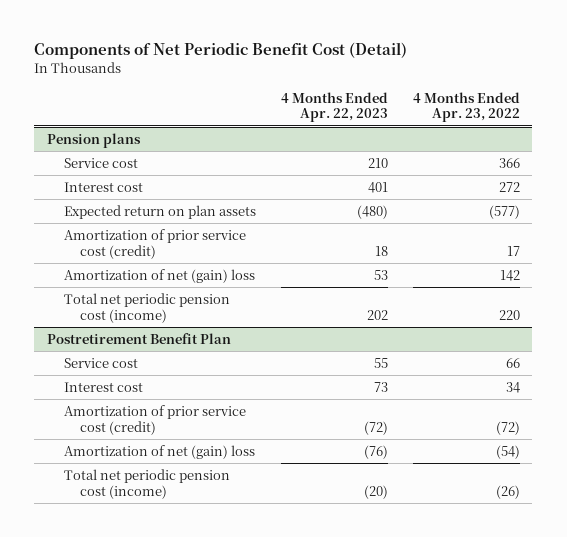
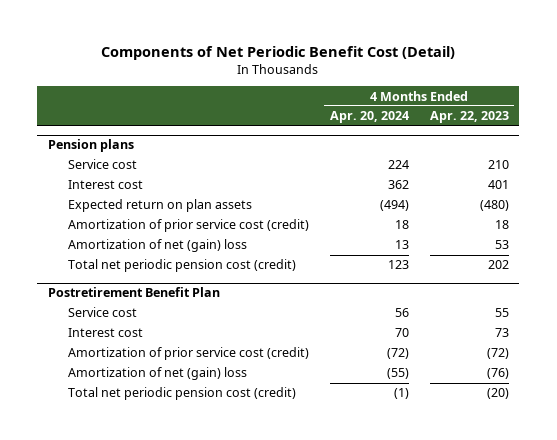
- | 4 Months Ended Apr. 22, 2023 | 4 Months Ended Apr. 23, 2022
+ | 4 Months Ended Apr. 20, 2024 | 4 Months Ended Apr. 22, 2023
@ Pension plans
- Total net periodic pension cost (income) | 202 | 220
+ Total net periodic pension cost (credit) | 123 | 202
@ Postretirement Benefit Plan
- Total net periodic pension cost (income) | (20) | (26)
+ Total net periodic pension cost (credit) | (1) | (20)

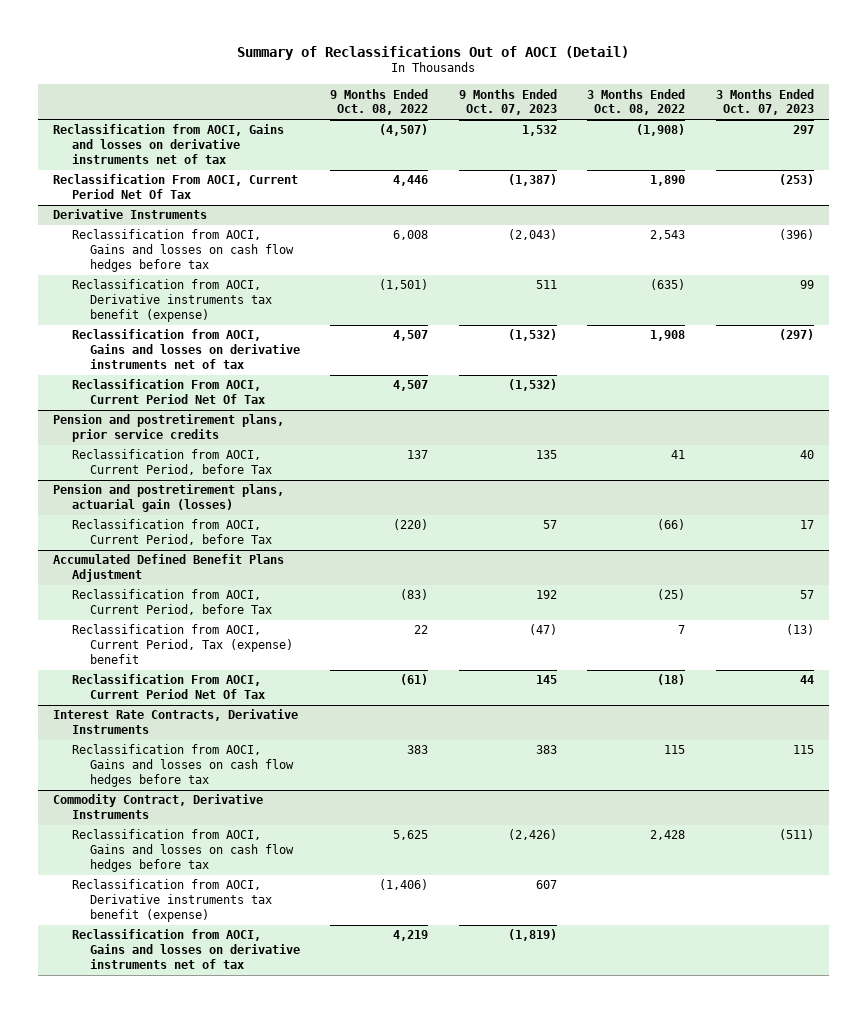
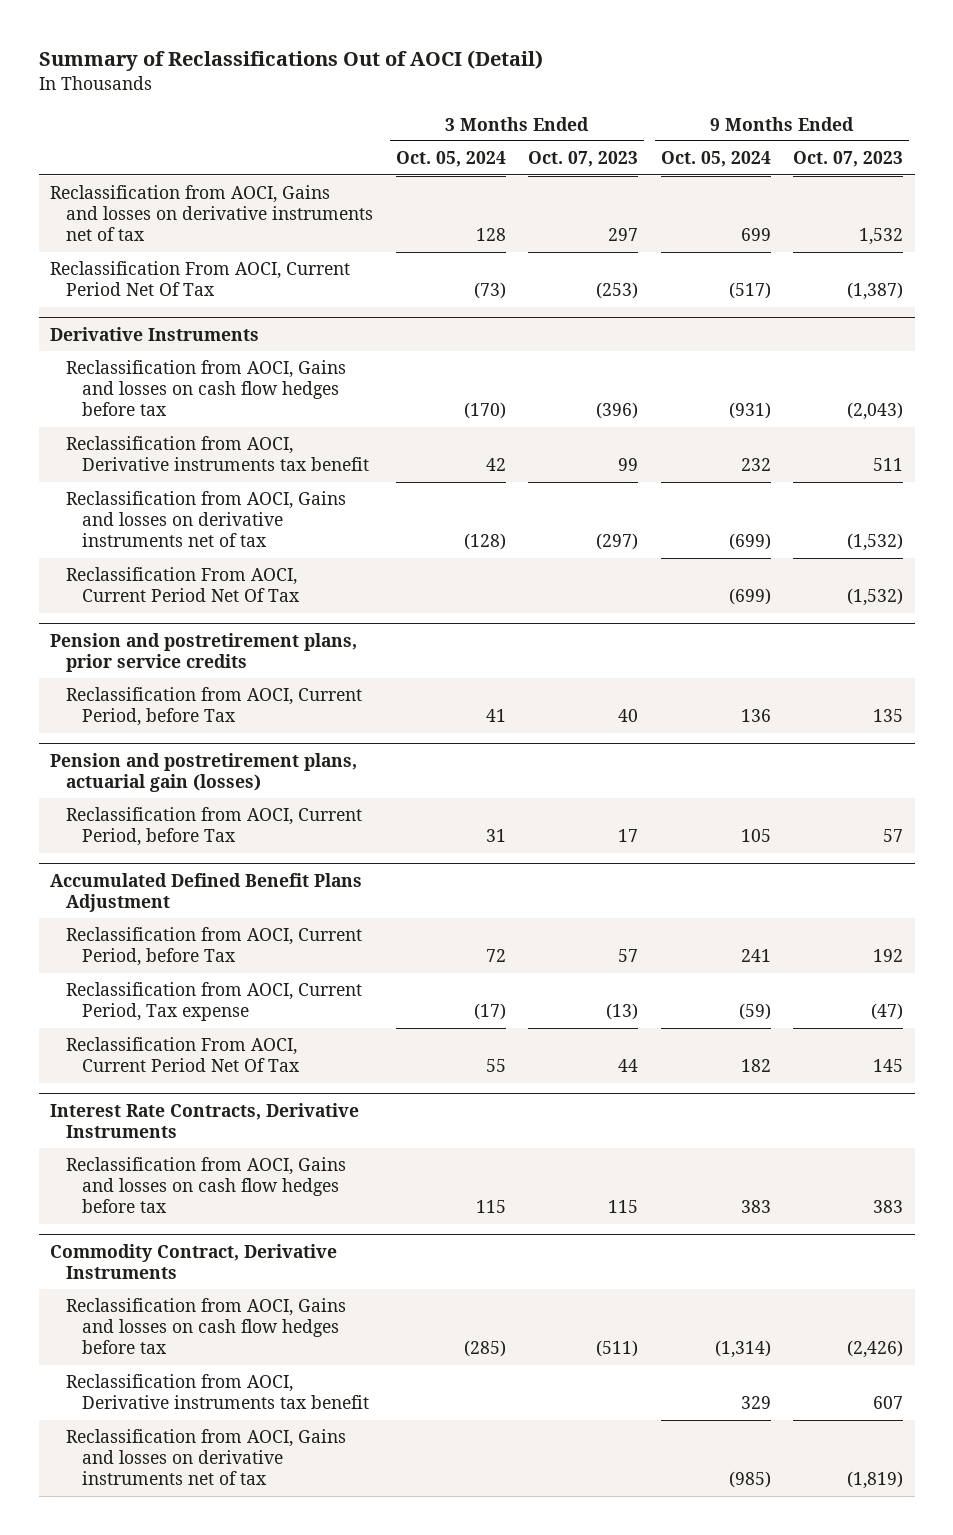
- | 9 Months Ended Oct. 08, 2022 | 9 Months Ended Oct. 07, 2023 | 3 Months Ended Oct. 08, 2022 | 3 Months Ended Oct. 07, 2023
+ | 3 Months Ended Oct. 05, 2024 | 3 Months Ended Oct. 07, 2023 | 9 Months Ended Oct. 05, 2024 | 9 Months Ended Oct. 07, 2023
@ Derivative Instruments
- Reclassification from AOCI, Derivative instruments tax benefit (expense) | (1,501) | 511 | (635) | 99
+ Reclassification from AOCI, Derivative instruments tax benefit | 42 | 99 | 232 | 511
@ Accumulated Defined Benefit Plans Adjustment
- Reclassification from AOCI, Current Period, Tax (expense) benefit | 22 | (47) | 7 | (13)
+ Reclassification from AOCI, Current Period, Tax expense | (17) | (13) | (59) | (47)
@ Commodity Contract, Derivative Instruments
- Reclassification from AOCI, Derivative instruments tax benefit (expense) | (1,406) | 607 | |
+ Reclassification from AOCI, Derivative instruments tax benefit | | | 329 | 607

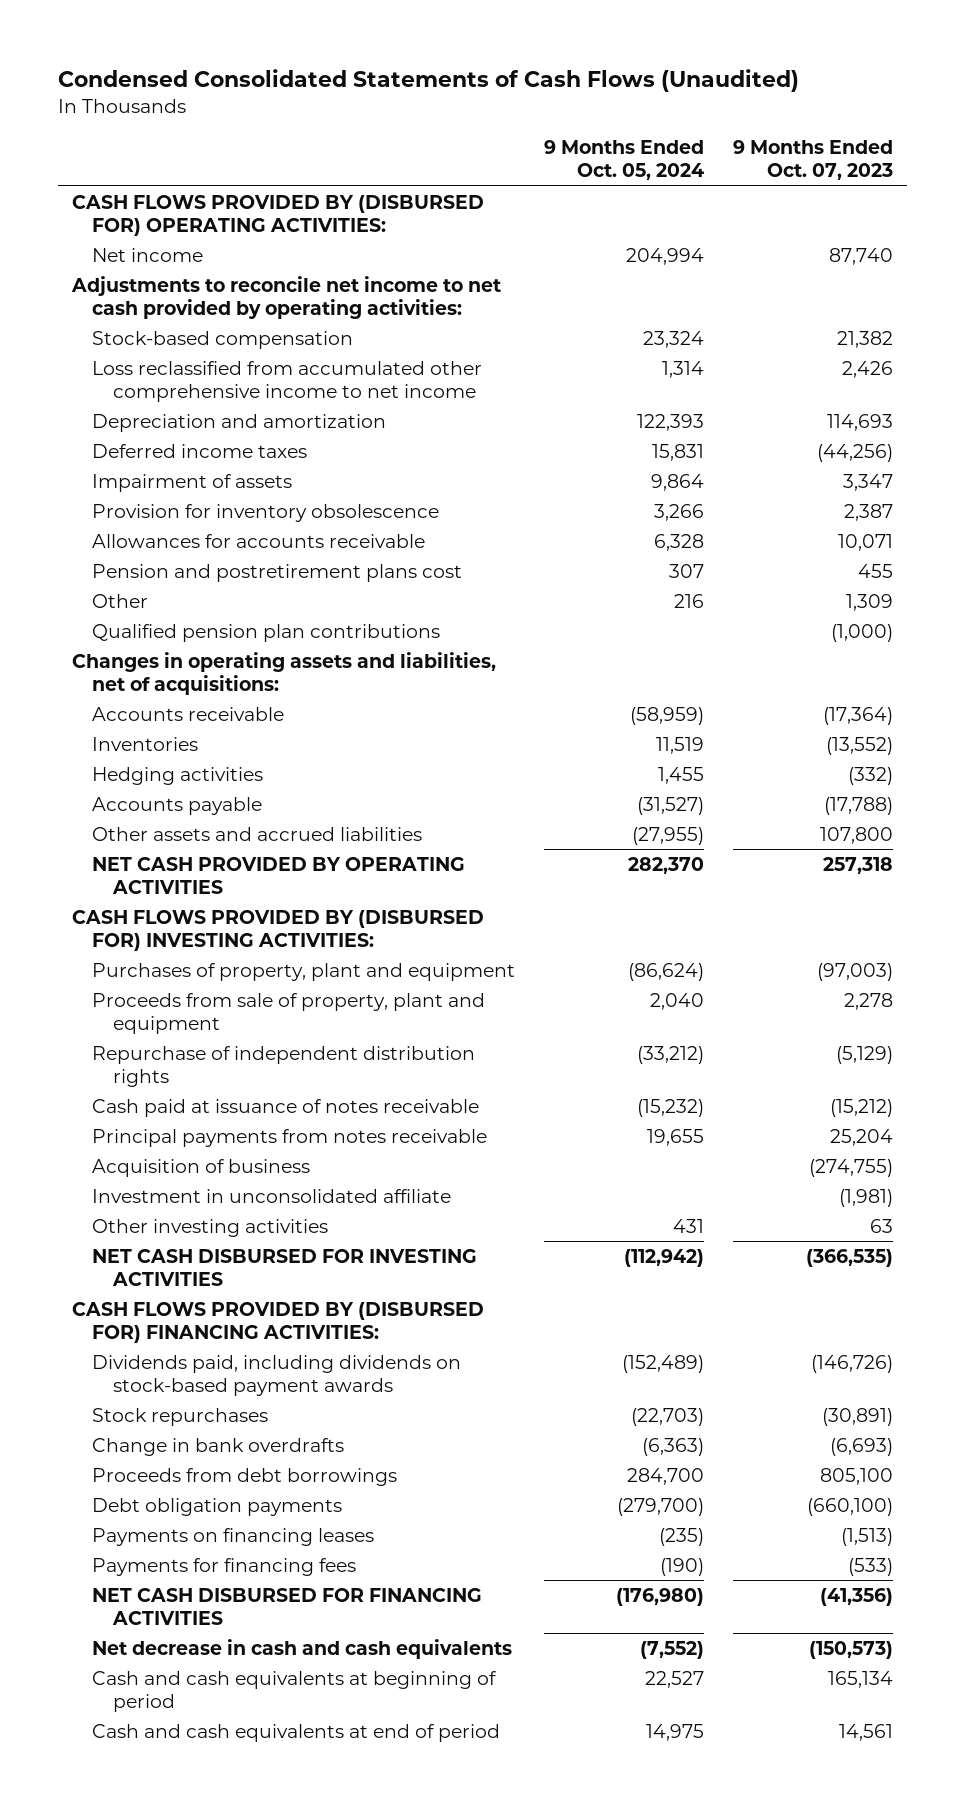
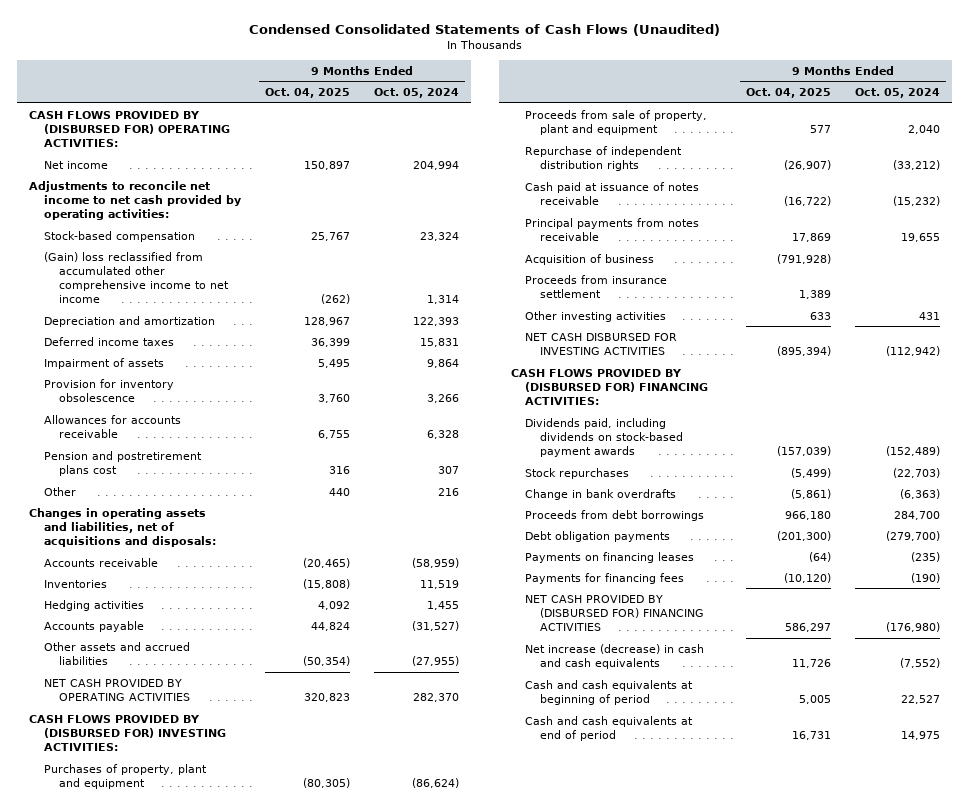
- | 9 Months Ended Oct. 05, 2024 | 9 Months Ended Oct. 07, 2023
+ | 9 Months Ended Oct. 04, 2025 | 9 Months Ended Oct. 05, 2024
- Loss reclassified from accumulated other comprehensive income to net income | 1,314 | 2,426
+ (Gain) loss reclassified from accumulated other comprehensive income to net income | (262) | 1,314
- Qualified pension plan contributions | | (1,000)
- Changes in operating assets and liabilities, net of acquisitions:
+ Changes in operating assets and liabilities, net of acquisitions and disposals:
- Investment in unconsolidated affiliate | | (1,981)
+ Proceeds from insurance settlement | 1,389 |
- NET CASH DISBURSED FOR FINANCING ACTIVITIES | (176,980) | (41,356)
- Net decrease in cash and cash equivalents | (7,552) | (150,573)
+ NET CASH PROVIDED BY (DISBURSED FOR) FINANCING ACTIVITIES | 586,297 | (176,980)
+ Net increase (decrease) in cash and cash equivalents | 11,726 | (7,552)

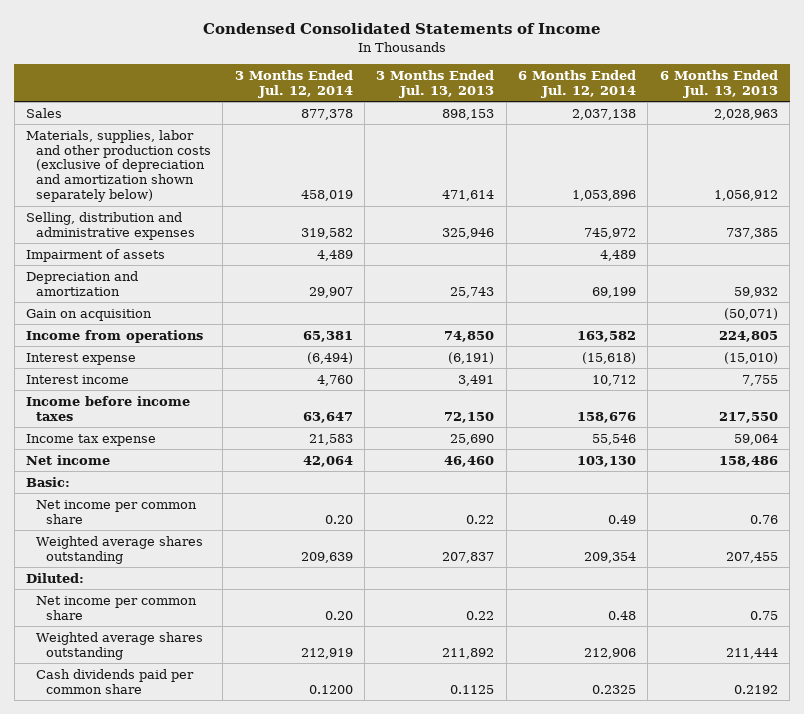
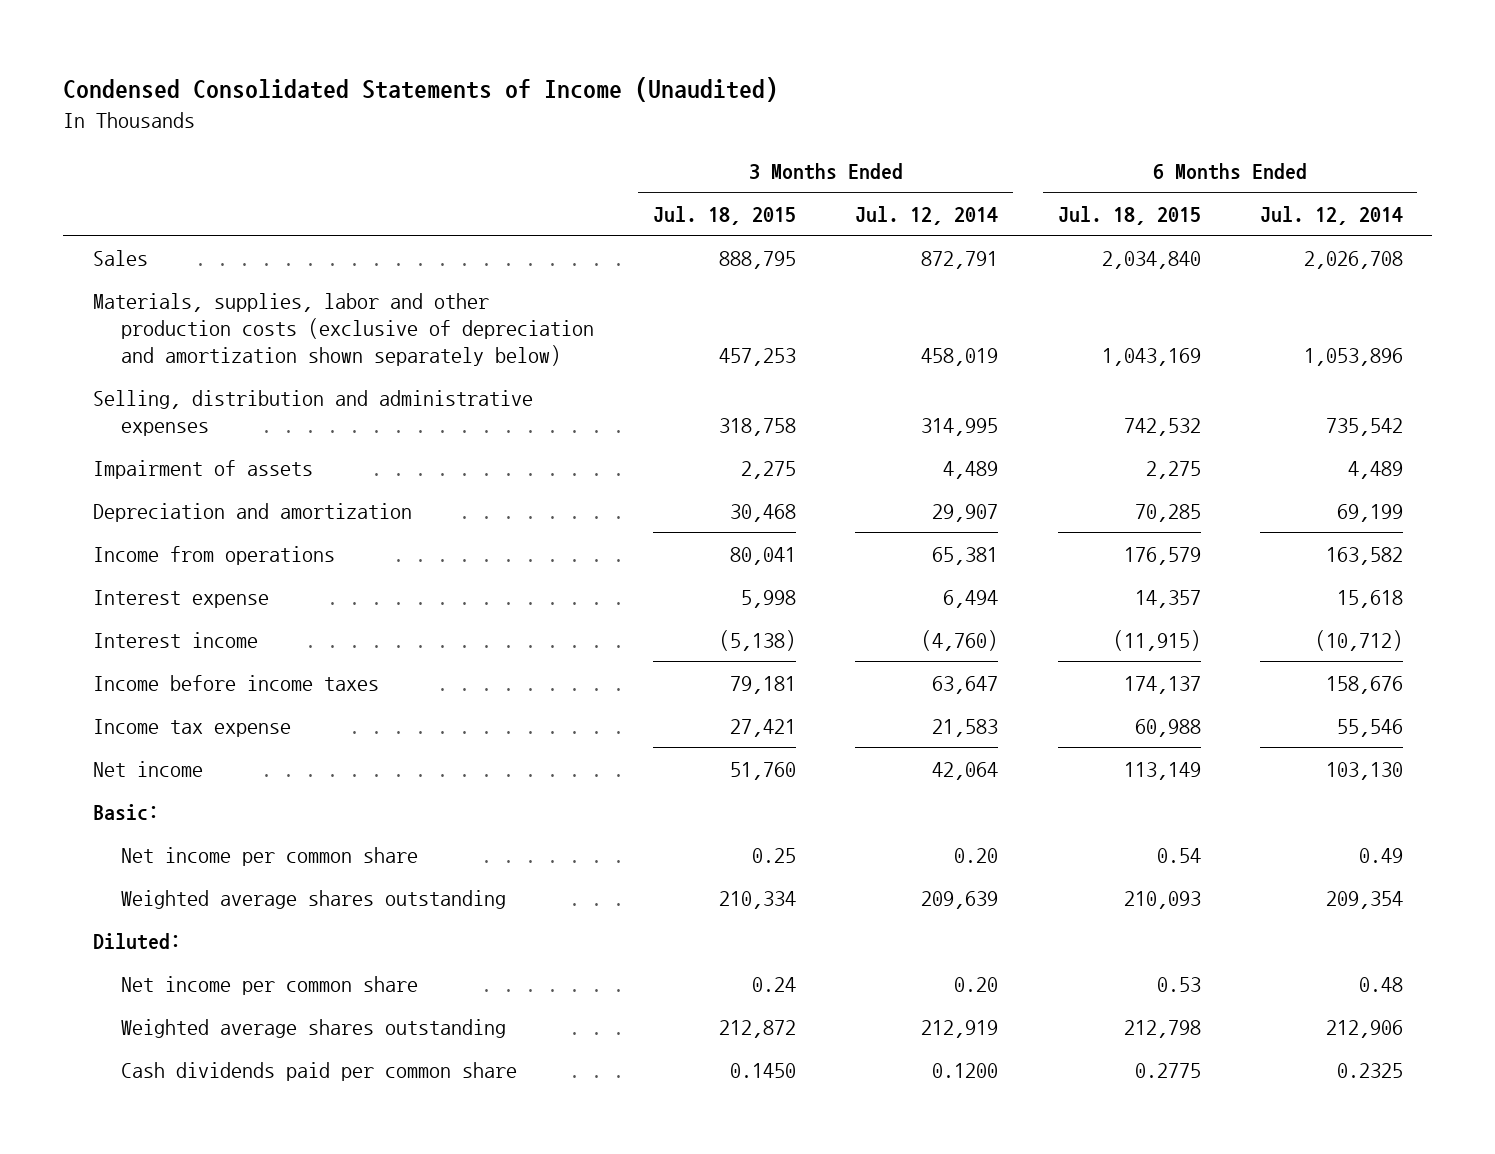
- Condensed Consolidated Statements of Income
+ Condensed Consolidated Statements of Income (Unaudited)
- | 3 Months Ended Jul. 12, 2014 | 3 Months Ended Jul. 13, 2013 | 6 Months Ended Jul. 12, 2014 | 6 Months Ended Jul. 13, 2013
+ | 3 Months Ended Jul. 18, 2015 | 3 Months Ended Jul. 12, 2014 | 6 Months Ended Jul. 18, 2015 | 6 Months Ended Jul. 12, 2014
- Sales | 877,378 | 898,153 | 2,037,138 | 2,028,963
+ Sales | 888,795 | 872,791 | 2,034,840 | 2,026,708
- Selling, distribution and administrative expenses | 319,582 | 325,946 | 745,972 | 737,385
+ Selling, distribution and administrative expenses | 318,758 | 314,995 | 742,532 | 735,542
- Gain on acquisition | | | | (50,071)
- Interest expense | (6,494) | (6,191) | (15,618) | (15,010)
- Interest income | 4,760 | 3,491 | 10,712 | 7,755
+ Interest expense | 5,998 | 6,494 | 14,357 | 15,618
+ Interest income | (5,138) | (4,760) | (11,915) | (10,712)

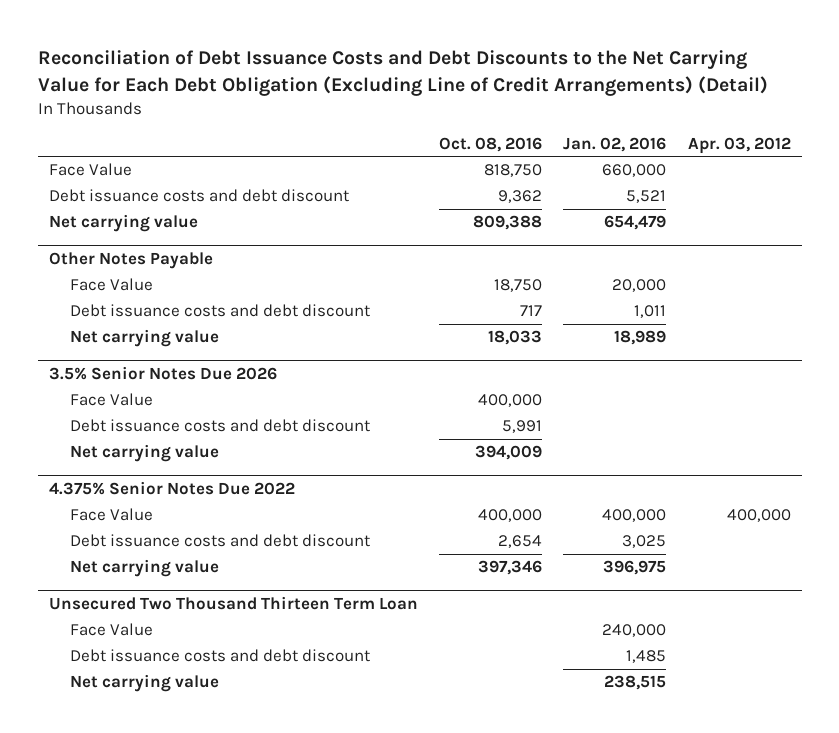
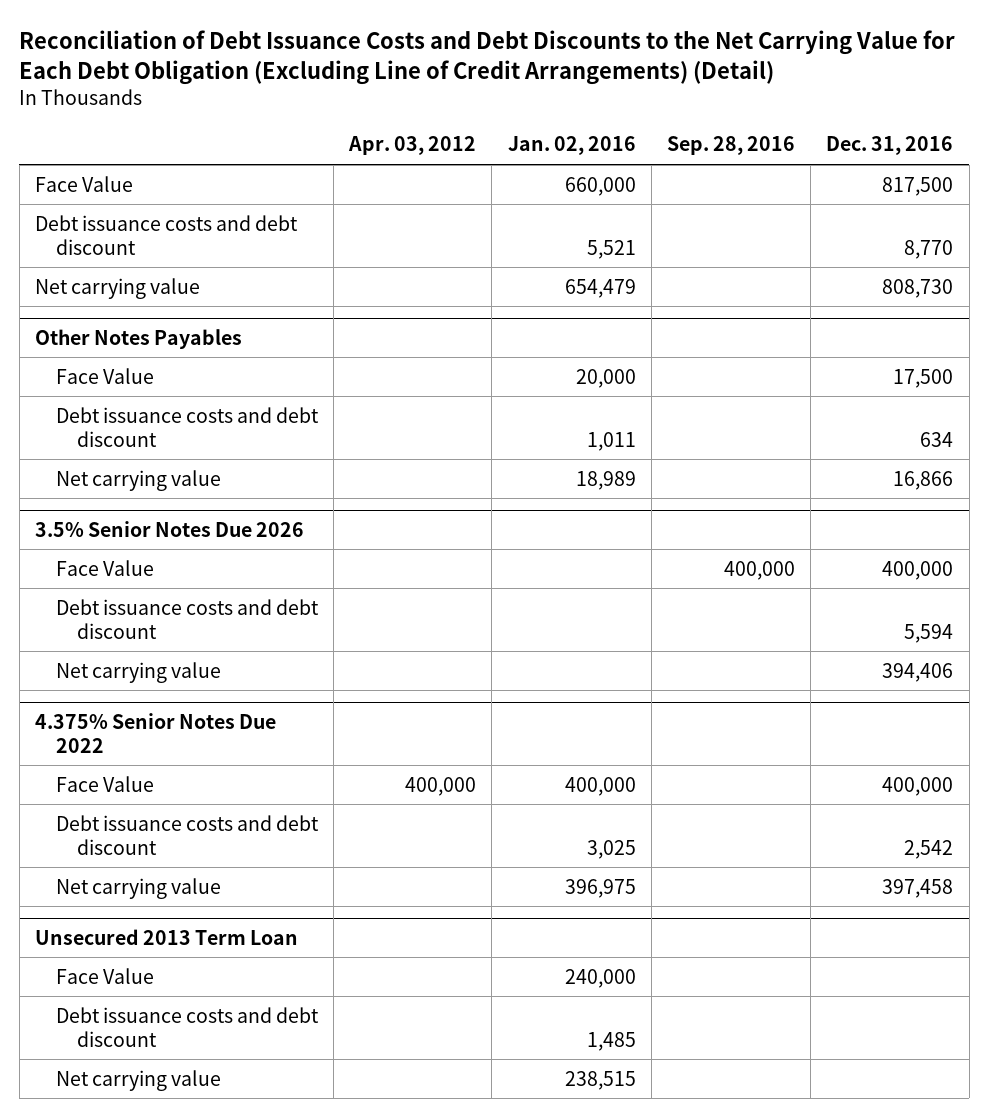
- | Oct. 08, 2016 | Jan. 02, 2016 | Apr. 03, 2012
+ | Apr. 03, 2012 | Jan. 02, 2016 | Sep. 28, 2016 | Dec. 31, 2016
- Other Notes Payable
+ Other Notes Payables
- Unsecured Two Thousand Thirteen Term Loan
+ Unsecured 2013 Term Loan

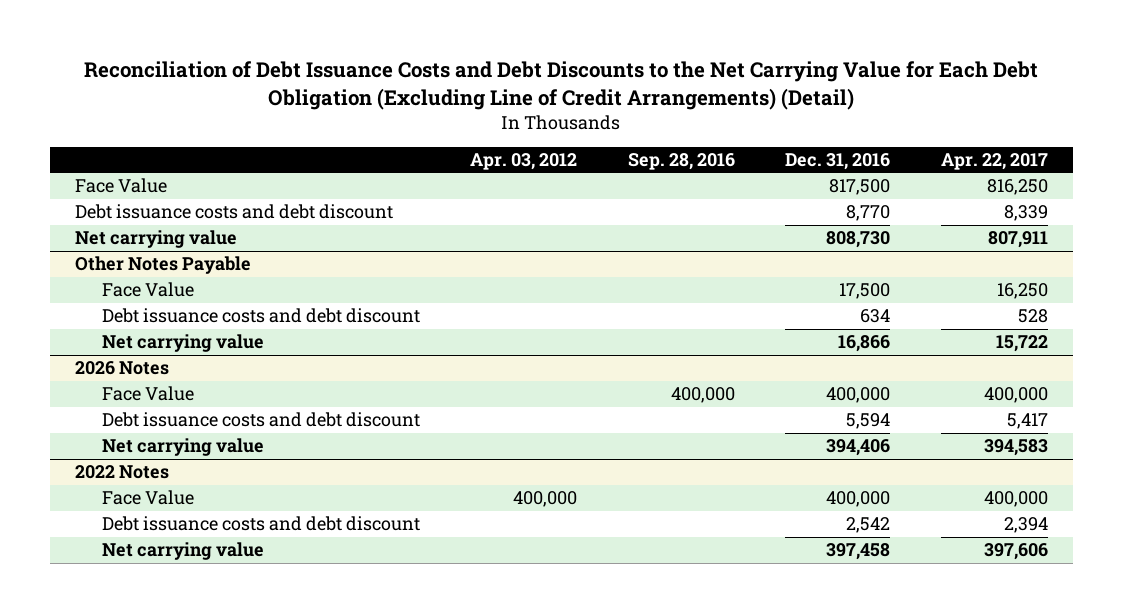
- | Apr. 03, 2012 | Jan. 02, 2016 | Sep. 28, 2016 | Dec. 31, 2016
+ | Apr. 03, 2012 | Sep. 28, 2016 | Dec. 31, 2016 | Apr. 22, 2017
- Other Notes Payables
+ Other Notes Payable
- 3.5% Senior Notes Due 2026
+ 2026 Notes
- 4.375% Senior Notes Due 2022
+ 2022 Notes
- Unsecured 2013 Term Loan
- Face Value | | 240,000 | |
- Debt issuance costs and debt discount | | 1,485 | |
- Net carrying value | | 238,515 | |

